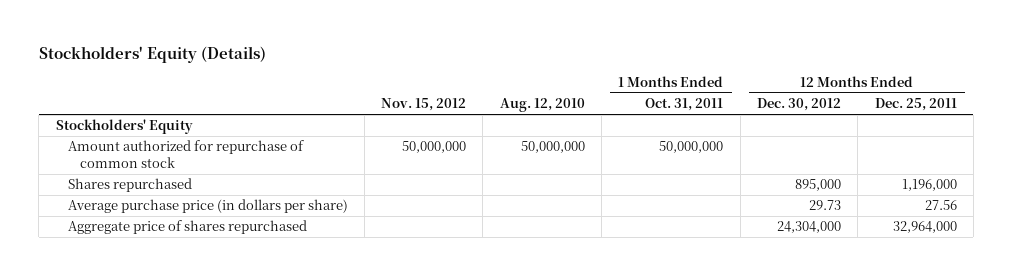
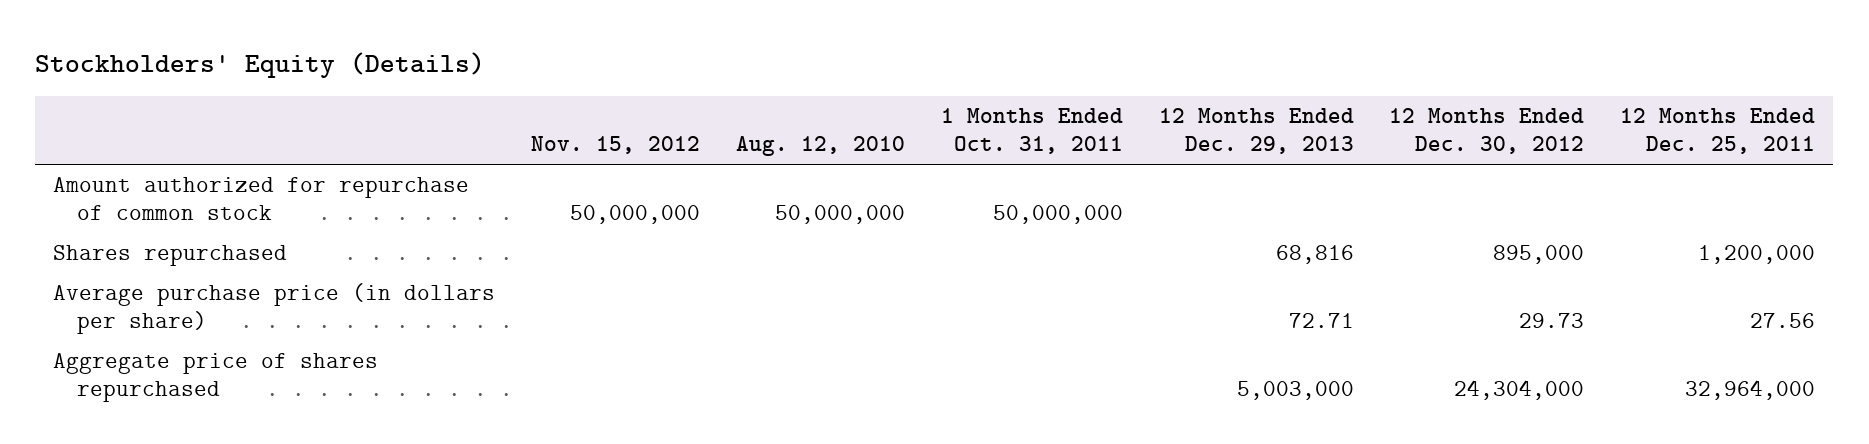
- | Nov. 15, 2012 | Aug. 12, 2010 | 1 Months Ended Oct. 31, 2011 | 12 Months Ended Dec. 30, 2012 | 12 Months Ended Dec. 25, 2011
+ | Nov. 15, 2012 | Aug. 12, 2010 | 1 Months Ended Oct. 31, 2011 | 12 Months Ended Dec. 29, 2013 | 12 Months Ended Dec. 30, 2012 | 12 Months Ended Dec. 25, 2011
- Stockholders' Equity
- Shares repurchased | | | | 895,000 | 1,196,000
+ Shares repurchased | | | | 68,816 | 895,000 | 1,200,000

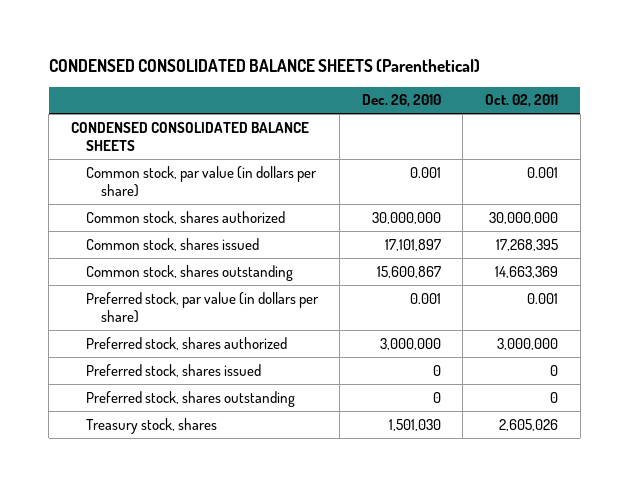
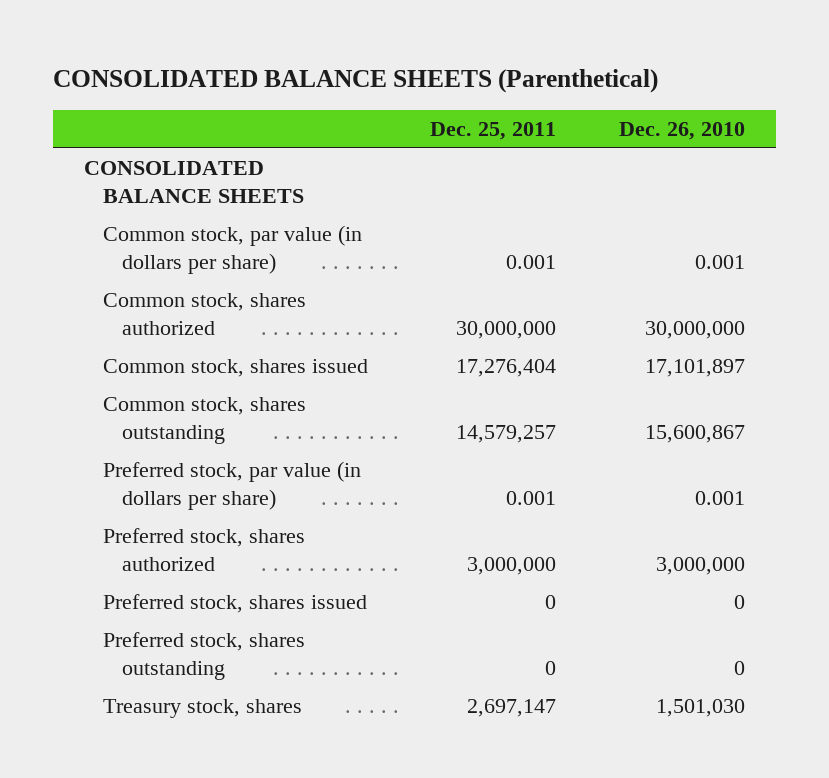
- CONDENSED CONSOLIDATED BALANCE SHEETS (Parenthetical)
+ CONSOLIDATED BALANCE SHEETS (Parenthetical)
- | Dec. 26, 2010 | Oct. 02, 2011
+ | Dec. 25, 2011 | Dec. 26, 2010
- CONDENSED CONSOLIDATED BALANCE SHEETS
+ CONSOLIDATED BALANCE SHEETS

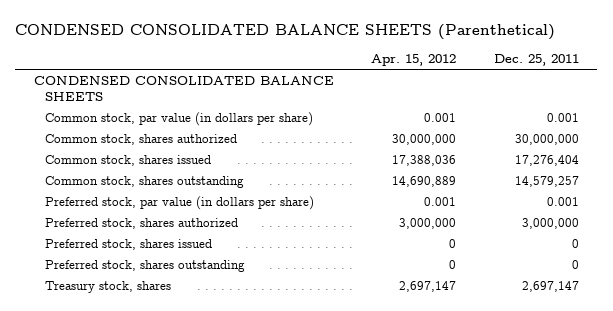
- CONSOLIDATED BALANCE SHEETS (Parenthetical)
+ CONDENSED CONSOLIDATED BALANCE SHEETS (Parenthetical)
- | Dec. 25, 2011 | Dec. 26, 2010
+ | Apr. 15, 2012 | Dec. 25, 2011
- CONSOLIDATED BALANCE SHEETS
+ CONDENSED CONSOLIDATED BALANCE SHEETS

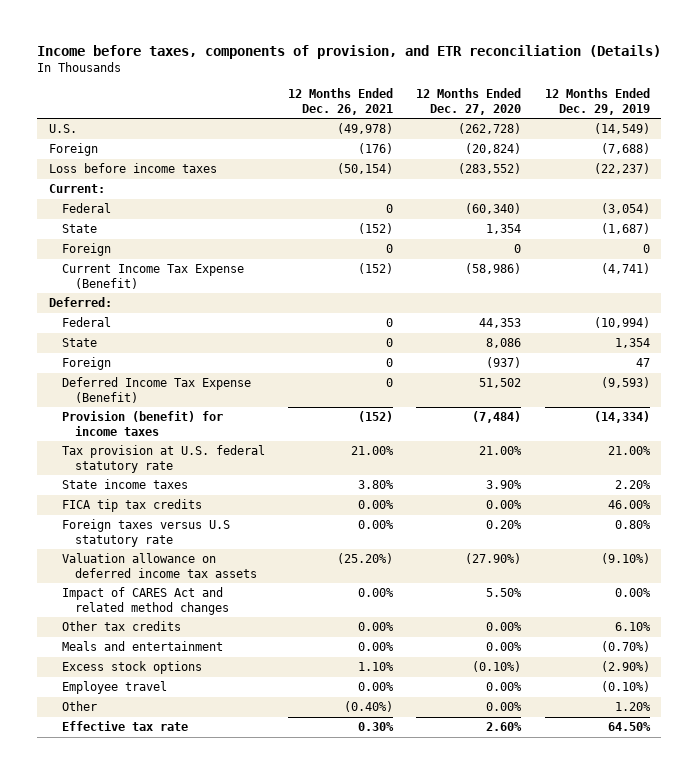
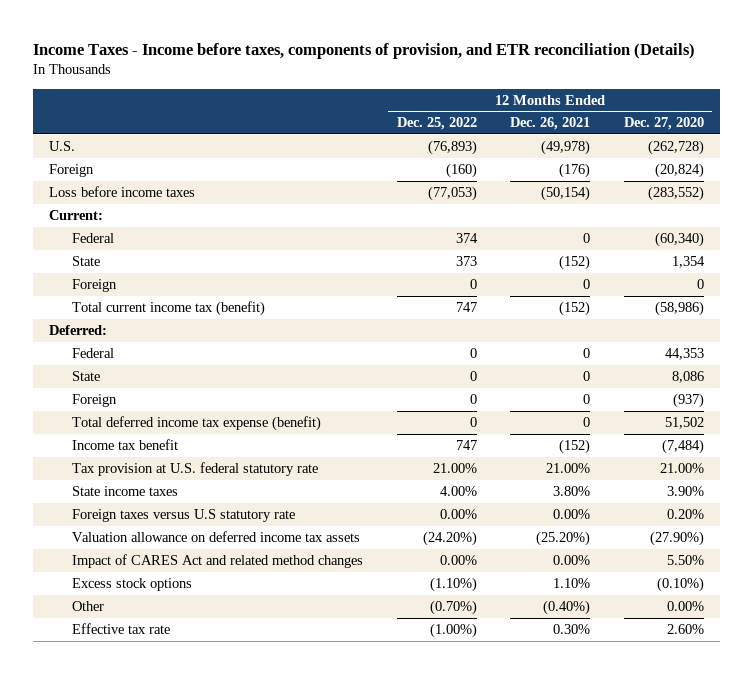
- Income before taxes, components of provision, and ETR reconciliation (Details)
+ Income Taxes - Income before taxes, components of provision, and ETR reconciliation (Details)
- | 12 Months Ended Dec. 26, 2021 | 12 Months Ended Dec. 27, 2020 | 12 Months Ended Dec. 29, 2019
+ | 12 Months Ended Dec. 25, 2022 | 12 Months Ended Dec. 26, 2021 | 12 Months Ended Dec. 27, 2020
- Current Income Tax Expense (Benefit) | (152) | (58,986) | (4,741)
+ Total current income tax (benefit) | 747 | (152) | (58,986)
- Deferred Income Tax Expense (Benefit) | 0 | 51,502 | (9,593)
- Provision (benefit) for income taxes | (152) | (7,484) | (14,334)
+ Total deferred income tax expense (benefit) | 0 | 0 | 51,502
+ Income tax benefit | 747 | (152) | (7,484)
- FICA tip tax credits | 0.00% | 0.00% | 46.00%
- Other tax credits | 0.00% | 0.00% | 6.10%
- Meals and entertainment | 0.00% | 0.00% | (0.70%)
- Employee travel | 0.00% | 0.00% | (0.10%)

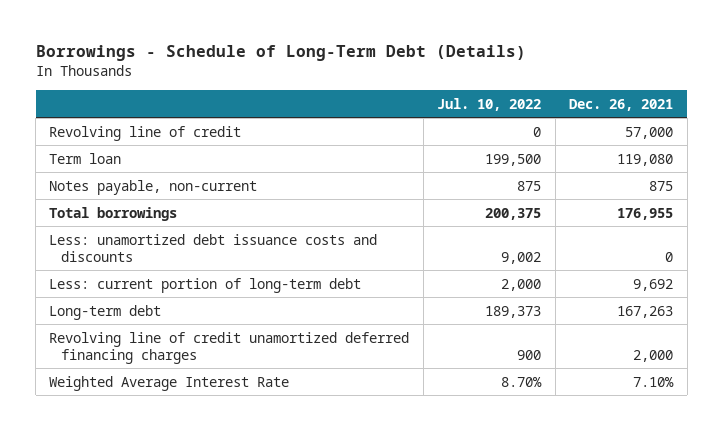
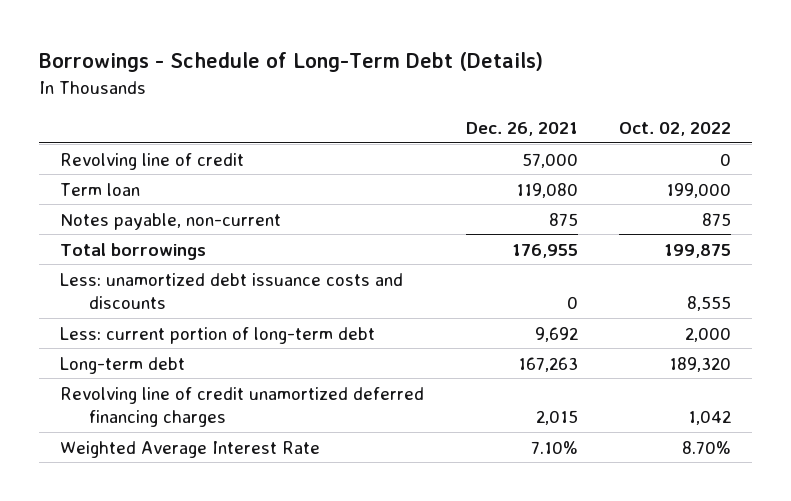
- | Jul. 10, 2022 | Dec. 26, 2021
+ | Dec. 26, 2021 | Oct. 02, 2022
- Revolving line of credit unamortized deferred financing charges | 900 | 2,000
+ Revolving line of credit unamortized deferred financing charges | 2,015 | 1,042

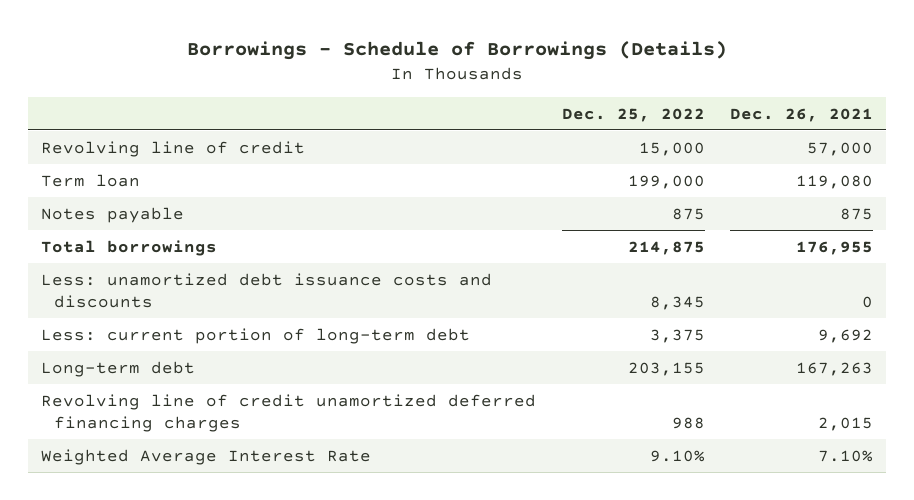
- Borrowings - Schedule of Long-Term Debt (Details)
+ Borrowings - Schedule of Borrowings (Details)
- | Dec. 26, 2021 | Oct. 02, 2022
+ | Dec. 25, 2022 | Dec. 26, 2021
- Notes payable, non-current | 875 | 875
+ Notes payable | 875 | 875

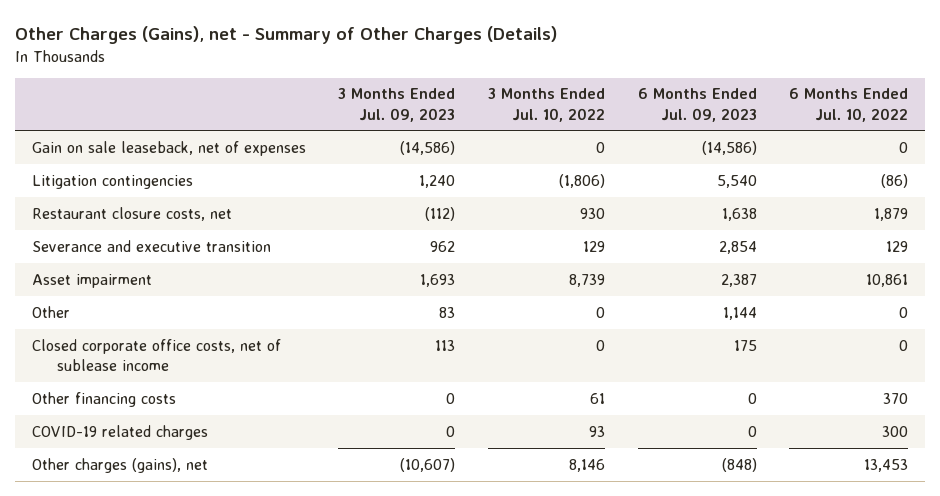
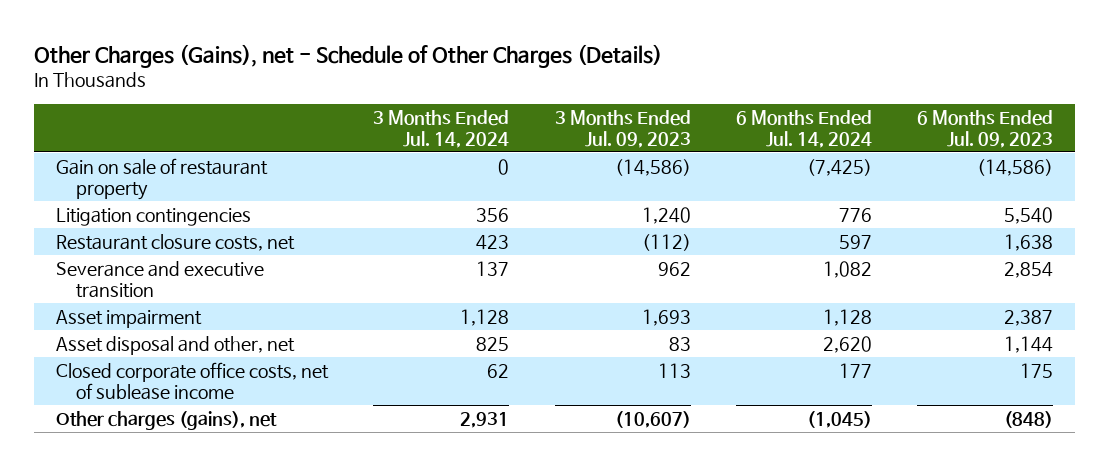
- Other Charges (Gains), net - Summary of Other Charges (Details)
+ Other Charges (Gains), net - Schedule of Other Charges (Details)
- | 3 Months Ended Jul. 09, 2023 | 3 Months Ended Jul. 10, 2022 | 6 Months Ended Jul. 09, 2023 | 6 Months Ended Jul. 10, 2022
+ | 3 Months Ended Jul. 14, 2024 | 3 Months Ended Jul. 09, 2023 | 6 Months Ended Jul. 14, 2024 | 6 Months Ended Jul. 09, 2023
- Gain on sale leaseback, net of expenses | (14,586) | 0 | (14,586) | 0
+ Gain on sale of restaurant property | 0 | (14,586) | (7,425) | (14,586)
- Other | 83 | 0 | 1,144 | 0
+ Asset disposal and other, net | 825 | 83 | 2,620 | 1,144
- Other financing costs | 0 | 61 | 0 | 370
- COVID-19 related charges | 0 | 93 | 0 | 300

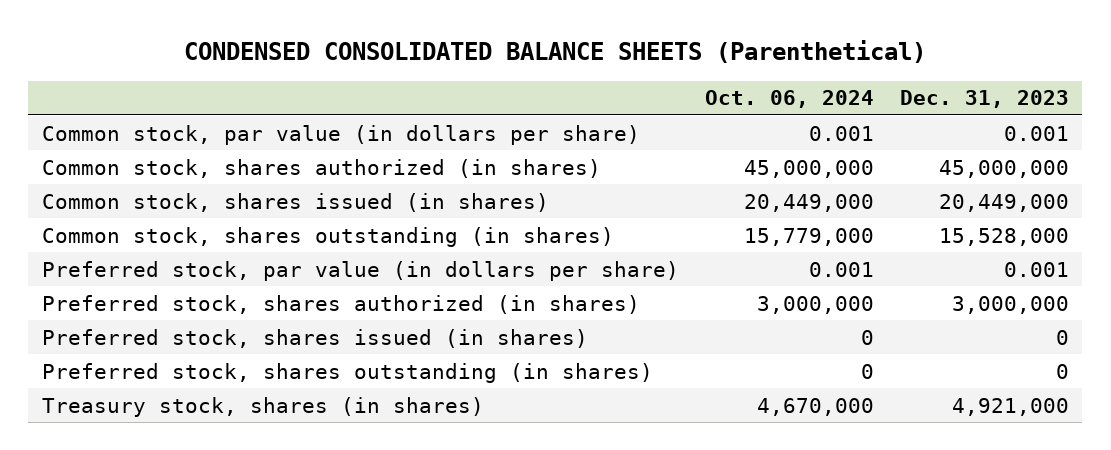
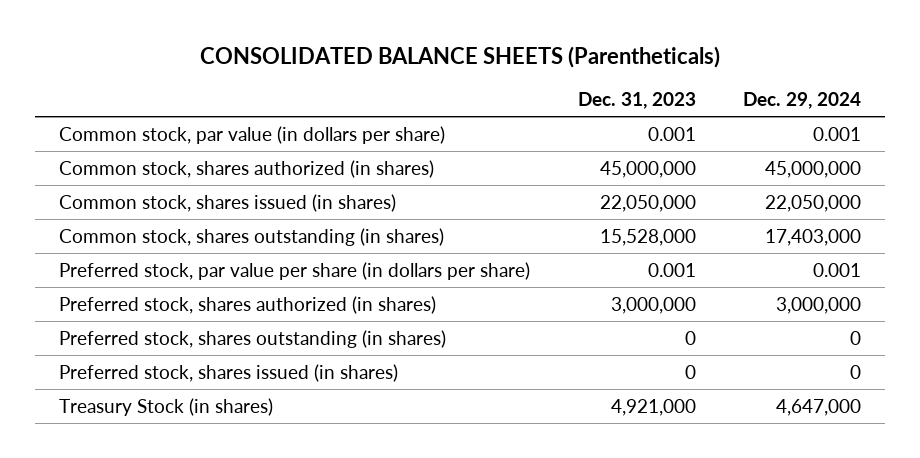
- CONDENSED CONSOLIDATED BALANCE SHEETS (Parenthetical)
+ CONSOLIDATED BALANCE SHEETS (Parentheticals)
- | Oct. 06, 2024 | Dec. 31, 2023
+ | Dec. 31, 2023 | Dec. 29, 2024
- Common stock, shares issued (in shares) | 20,449,000 | 20,449,000
+ Common stock, shares issued (in shares) | 22,050,000 | 22,050,000
- Preferred stock, par value (in dollars per share) | 0.001 | 0.001
+ Preferred stock, par value per share (in dollars per share) | 0.001 | 0.001
- Treasury stock, shares (in shares) | 4,670,000 | 4,921,000
moved down: Preferred stock, shares issued (in shares) | 0 | 0
+ Treasury Stock (in shares) | 4,921,000 | 4,647,000

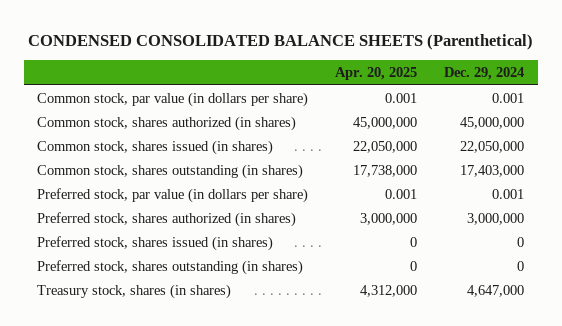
- CONSOLIDATED BALANCE SHEETS (Parentheticals)
+ CONDENSED CONSOLIDATED BALANCE SHEETS (Parenthetical)
- | Dec. 31, 2023 | Dec. 29, 2024
+ | Apr. 20, 2025 | Dec. 29, 2024
- Preferred stock, par value per share (in dollars per share) | 0.001 | 0.001
+ Preferred stock, par value (in dollars per share) | 0.001 | 0.001
- Treasury Stock (in shares) | 4,921,000 | 4,647,000
moved down: Preferred stock, shares outstanding (in shares) | 0 | 0
+ Treasury stock, shares (in shares) | 4,312,000 | 4,647,000

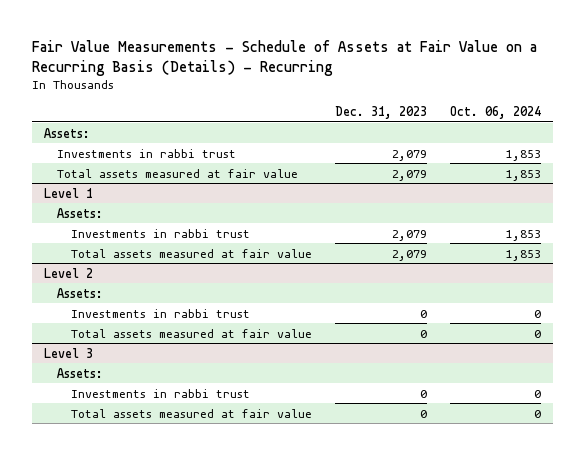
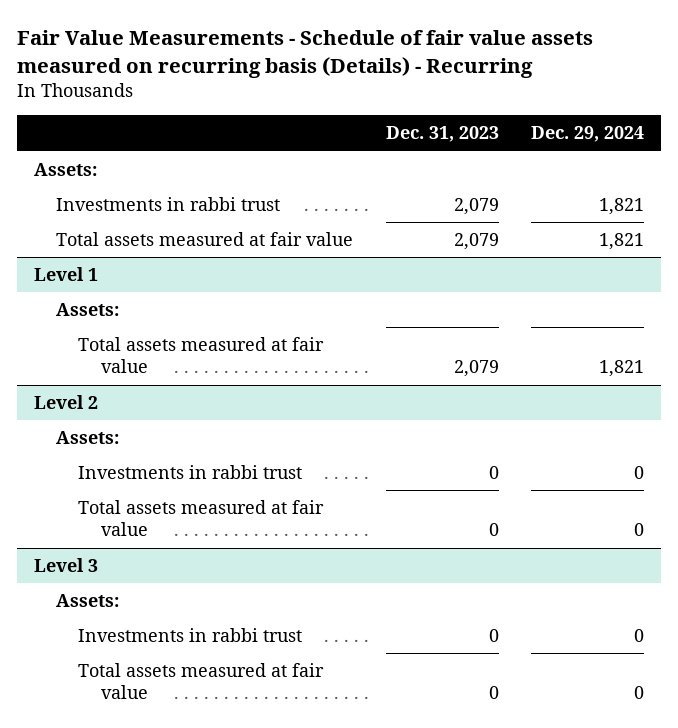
- Fair Value Measurements - Schedule of Assets at Fair Value on a Recurring Basis (Details) - Recurring
+ Fair Value Measurements - Schedule of fair value assets measured on recurring basis (Details) - Recurring
- | Dec. 31, 2023 | Oct. 06, 2024
+ | Dec. 31, 2023 | Dec. 29, 2024
@ Level 1
- Investments in rabbi trust | 2,079 | 1,853

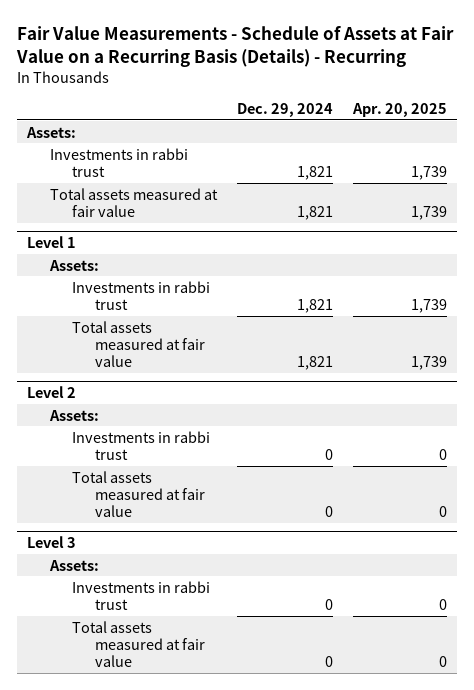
- Fair Value Measurements - Schedule of fair value assets measured on recurring basis (Details) - Recurring
+ Fair Value Measurements - Schedule of Assets at Fair Value on a Recurring Basis (Details) - Recurring
- | Dec. 31, 2023 | Dec. 29, 2024
+ | Dec. 29, 2024 | Apr. 20, 2025
@ Level 1
+ Investments in rabbi trust | 1,821 | 1,739

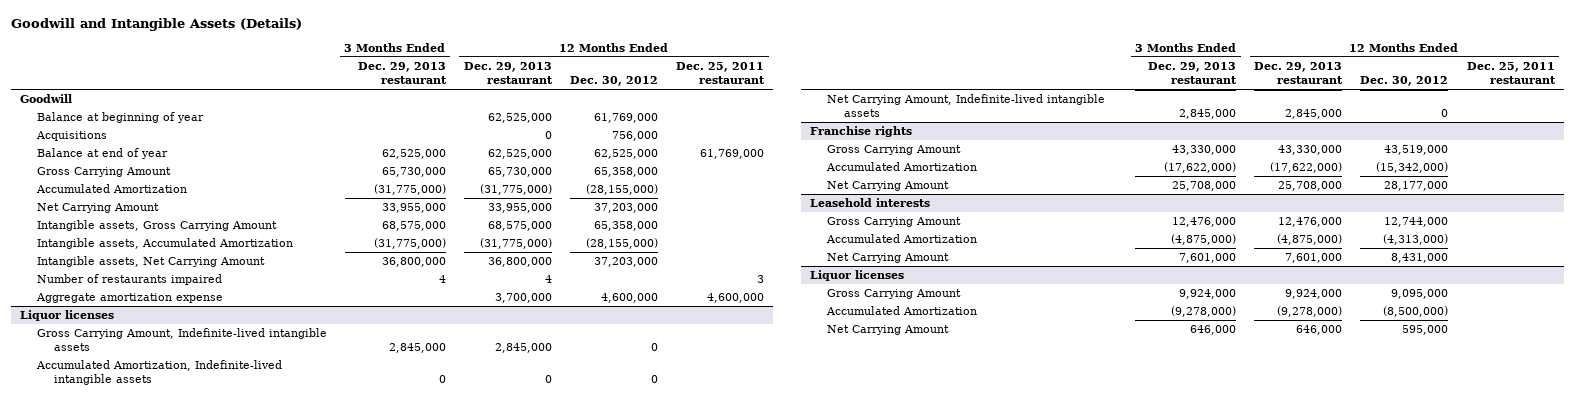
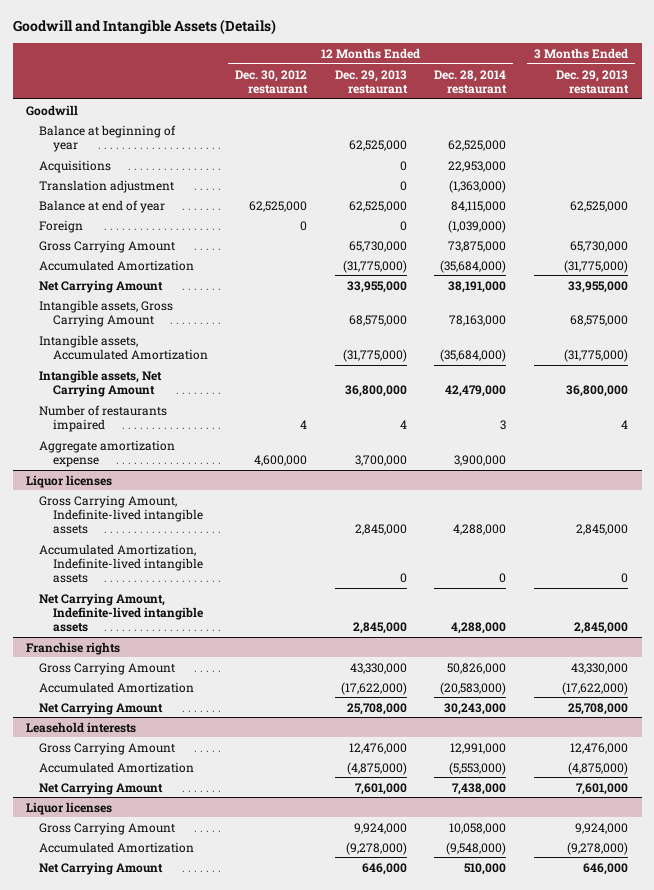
- | 3 Months Ended Dec. 29, 2013 restaurant | 12 Months Ended Dec. 29, 2013 restaurant | 12 Months Ended Dec. 30, 2012 | 12 Months Ended Dec. 25, 2011 restaurant
+ | 12 Months Ended Dec. 30, 2012 restaurant | 12 Months Ended Dec. 29, 2013 restaurant | 12 Months Ended Dec. 28, 2014 restaurant | 3 Months Ended Dec. 29, 2013 restaurant
+ Translation adjustment | | 0 | (1,363,000) |
+ Foreign | 0 | 0 | (1,039,000) |

